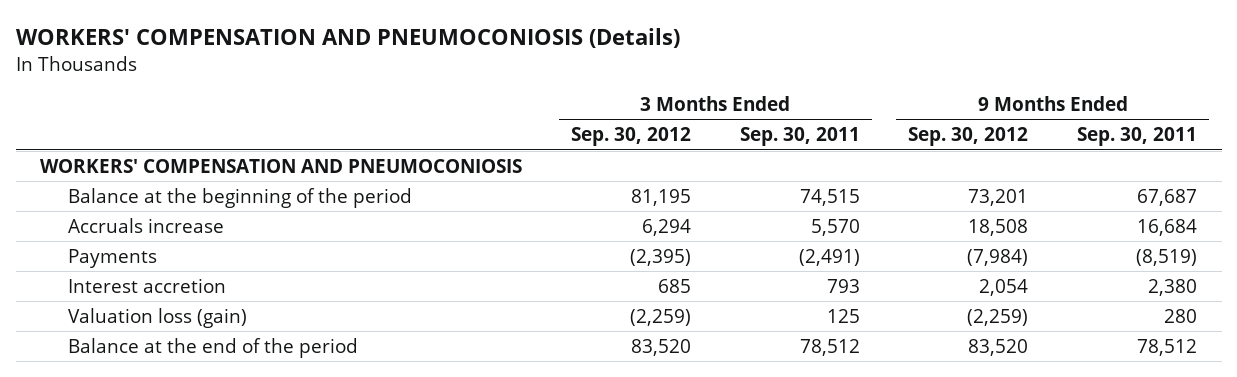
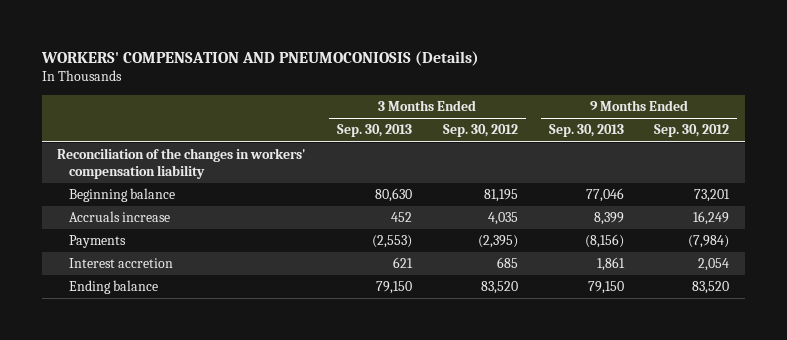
- | 3 Months Ended Sep. 30, 2012 | 3 Months Ended Sep. 30, 2011 | 9 Months Ended Sep. 30, 2012 | 9 Months Ended Sep. 30, 2011
+ | 3 Months Ended Sep. 30, 2013 | 3 Months Ended Sep. 30, 2012 | 9 Months Ended Sep. 30, 2013 | 9 Months Ended Sep. 30, 2012
- WORKERS' COMPENSATION AND PNEUMOCONIOSIS
- Balance at the beginning of the period | 81,195 | 74,515 | 73,201 | 67,687
- Accruals increase | 6,294 | 5,570 | 18,508 | 16,684
+ Reconciliation of the changes in workers' compensation liability
+ Beginning balance | 80,630 | 81,195 | 77,046 | 73,201
+ Accruals increase | 452 | 4,035 | 8,399 | 16,249
- Valuation loss (gain) | (2,259) | 125 | (2,259) | 280
- Balance at the end of the period | 83,520 | 78,512 | 83,520 | 78,512
+ Ending balance | 79,150 | 83,520 | 79,150 | 83,520

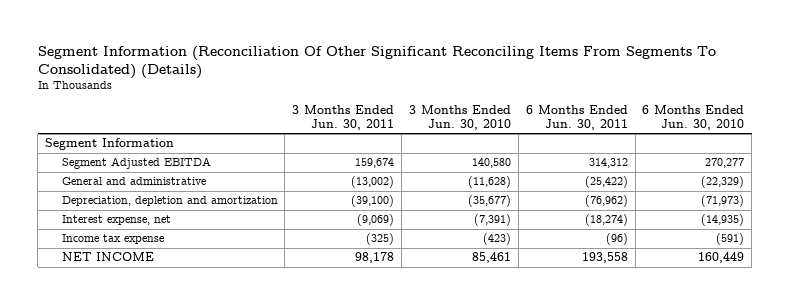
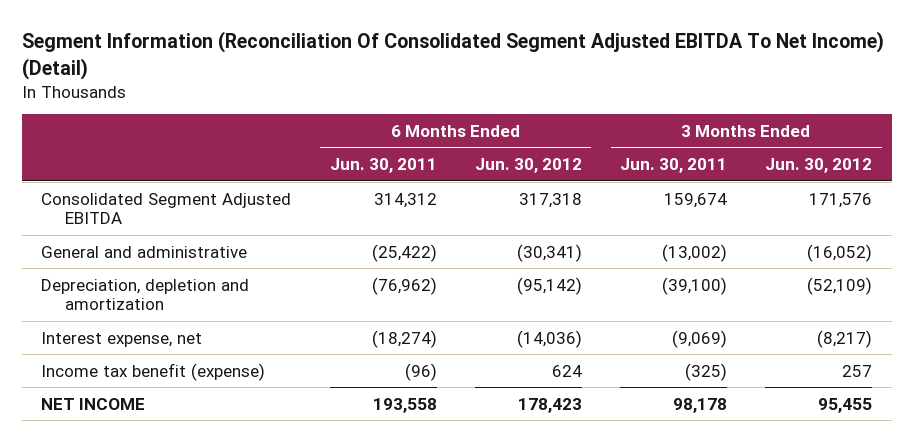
- Segment Information (Reconciliation Of Other Significant Reconciling Items From Segments To Consolidated) (Details)
+ Segment Information (Reconciliation Of Consolidated Segment Adjusted EBITDA To Net Income) (Detail)
- | 3 Months Ended Jun. 30, 2011 | 3 Months Ended Jun. 30, 2010 | 6 Months Ended Jun. 30, 2011 | 6 Months Ended Jun. 30, 2010
+ | 6 Months Ended Jun. 30, 2011 | 6 Months Ended Jun. 30, 2012 | 3 Months Ended Jun. 30, 2011 | 3 Months Ended Jun. 30, 2012
- Segment Information
- Segment Adjusted EBITDA | 159,674 | 140,580 | 314,312 | 270,277
+ Consolidated Segment Adjusted EBITDA | 314,312 | 317,318 | 159,674 | 171,576
- Income tax expense | (325) | (423) | (96) | (591)
+ Income tax benefit (expense) | (96) | 624 | (325) | 257

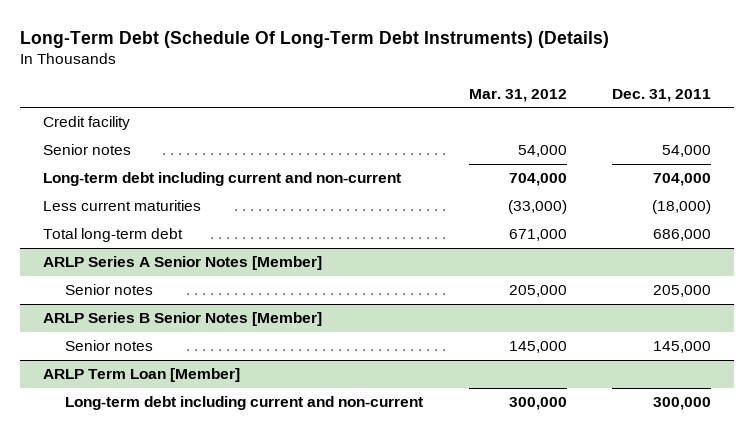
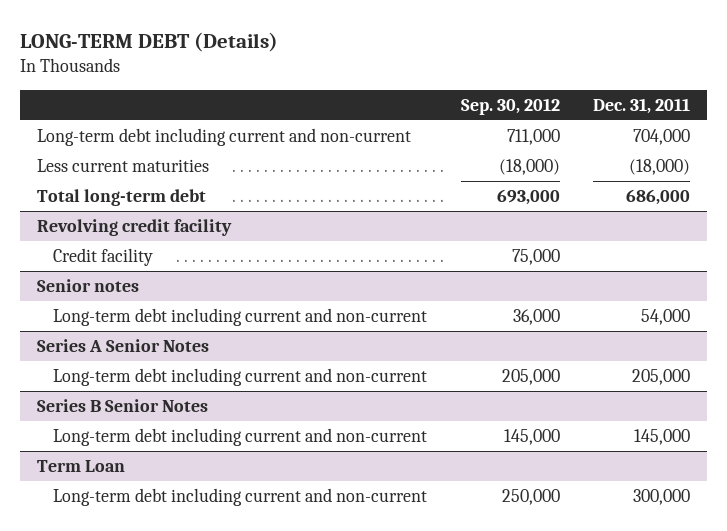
- Long-Term Debt (Schedule Of Long-Term Debt Instruments) (Details)
+ LONG-TERM DEBT (Details)
- | Mar. 31, 2012 | Dec. 31, 2011
+ | Sep. 30, 2012 | Dec. 31, 2011
- Credit facility
- Senior notes | 54,000 | 54,000
- ARLP Series A Senior Notes [Member]
- Senior notes | 205,000 | 205,000
- ARLP Series B Senior Notes [Member]
- Senior notes | 145,000 | 145,000
- ARLP Term Loan [Member]
+ Revolving credit facility
+ Credit facility | 75,000 |
+ Senior notes
+ Long-term debt including current and non-current | 36,000 | 54,000
+ Series A Senior Notes
+ Long-term debt including current and non-current | 205,000 | 205,000
+ Series B Senior Notes
+ Long-term debt including current and non-current | 145,000 | 145,000
+ Term Loan

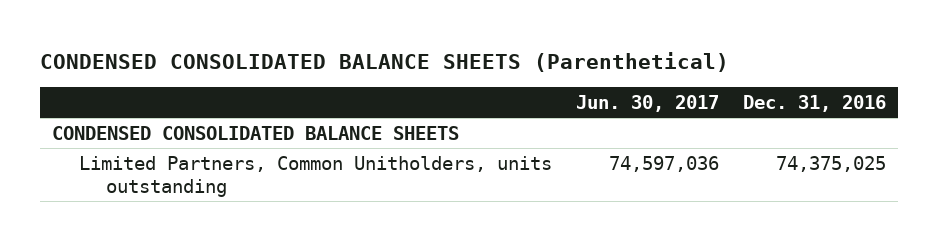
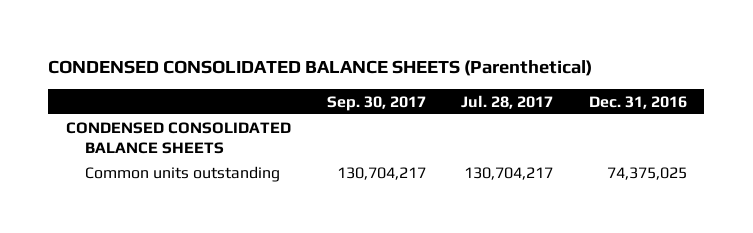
- | Jun. 30, 2017 | Dec. 31, 2016
+ | Sep. 30, 2017 | Jul. 28, 2017 | Dec. 31, 2016
- Limited Partners, Common Unitholders, units outstanding | 74,597,036 | 74,375,025
+ Common units outstanding | 130,704,217 | 130,704,217 | 74,375,025

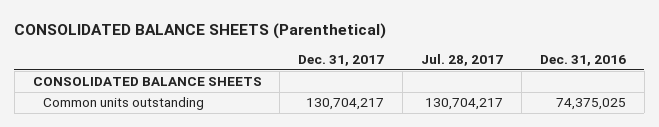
- CONDENSED CONSOLIDATED BALANCE SHEETS (Parenthetical)
+ CONSOLIDATED BALANCE SHEETS (Parenthetical)
- | Sep. 30, 2017 | Jul. 28, 2017 | Dec. 31, 2016
+ | Dec. 31, 2017 | Jul. 28, 2017 | Dec. 31, 2016
- CONDENSED CONSOLIDATED BALANCE SHEETS
+ CONSOLIDATED BALANCE SHEETS

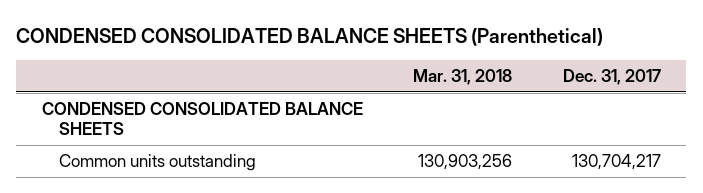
- CONSOLIDATED BALANCE SHEETS (Parenthetical)
+ CONDENSED CONSOLIDATED BALANCE SHEETS (Parenthetical)
- | Dec. 31, 2017 | Jul. 28, 2017 | Dec. 31, 2016
+ | Mar. 31, 2018 | Dec. 31, 2017
- CONSOLIDATED BALANCE SHEETS
+ CONDENSED CONSOLIDATED BALANCE SHEETS

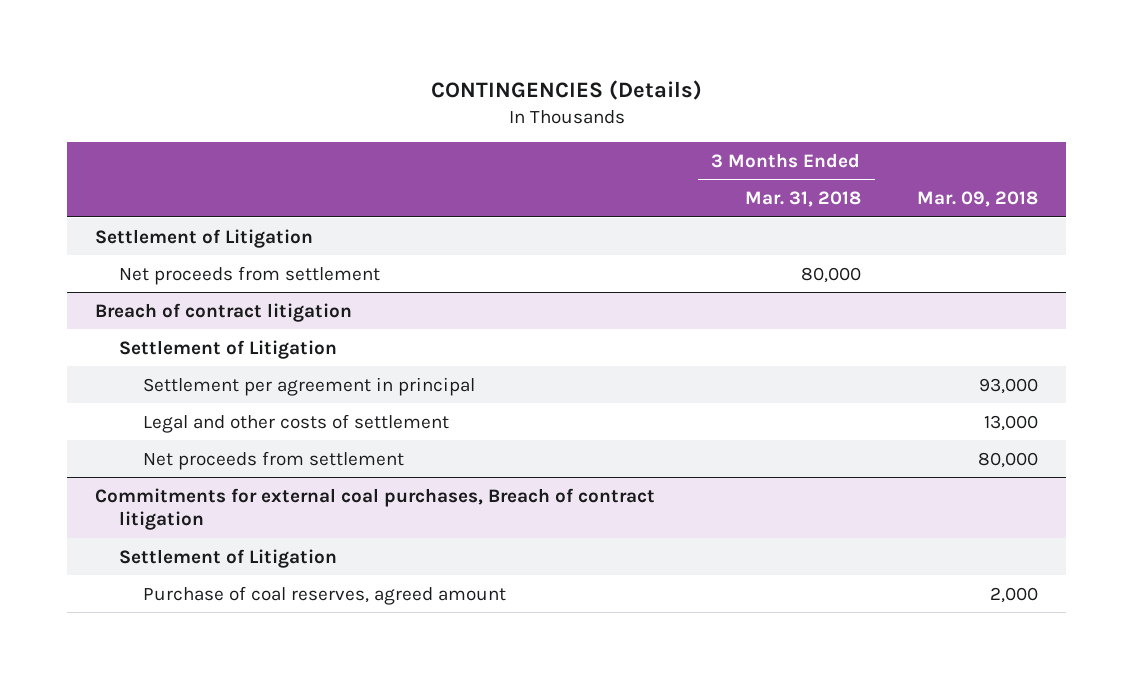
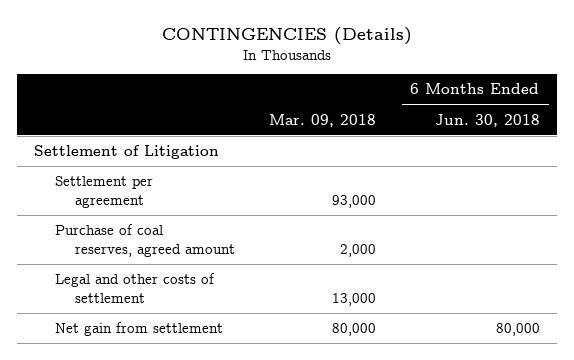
- | 3 Months Ended Mar. 31, 2018 | Mar. 09, 2018
+ | Mar. 09, 2018 | 6 Months Ended Jun. 30, 2018
- Net proceeds from settlement | 80,000 |
- Breach of contract litigation
- Settlement of Litigation
- Settlement per agreement in principal | | 93,000
- Legal and other costs of settlement | | 13,000
- Net proceeds from settlement | | 80,000
- Commitments for external coal purchases, Breach of contract litigation
- Settlement of Litigation
+ Settlement per agreement | 93,000 |
+ Legal and other costs of settlement | 13,000 |
+ Net gain from settlement | 80,000 | 80,000

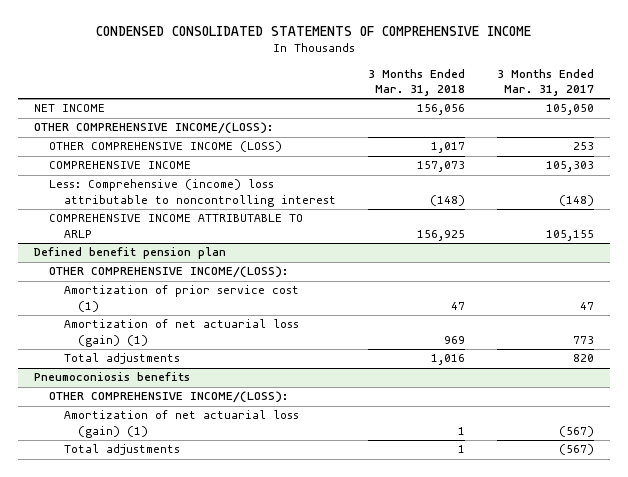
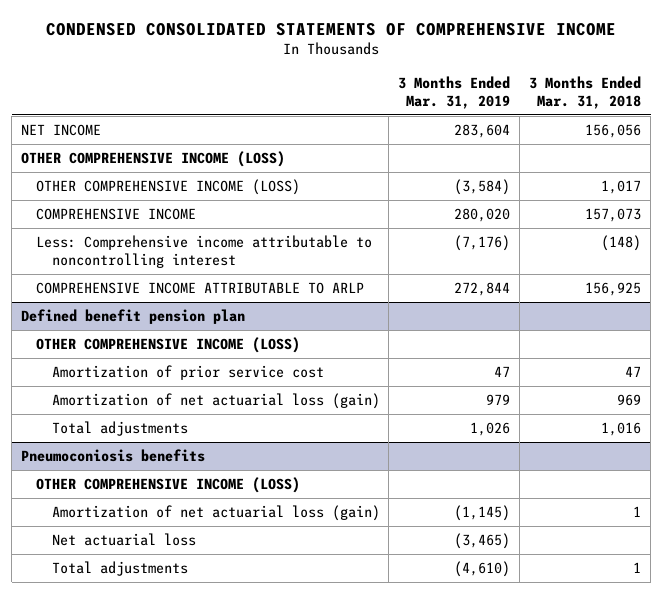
- | 3 Months Ended Mar. 31, 2018 | 3 Months Ended Mar. 31, 2017
+ | 3 Months Ended Mar. 31, 2019 | 3 Months Ended Mar. 31, 2018
- OTHER COMPREHENSIVE INCOME/(LOSS):
+ OTHER COMPREHENSIVE INCOME (LOSS)
- Less: Comprehensive (income) loss attributable to noncontrolling interest | (148) | (148)
+ Less: Comprehensive income attributable to noncontrolling interest | (7,176) | (148)
@ Defined benefit pension plan
- OTHER COMPREHENSIVE INCOME/(LOSS):
- Amortization of prior service cost (1) | 47 | 47
- Amortization of net actuarial loss (gain) (1) | 969 | 773
+ OTHER COMPREHENSIVE INCOME (LOSS)
+ Amortization of prior service cost | 47 | 47
+ Amortization of net actuarial loss (gain) | 979 | 969
@ Pneumoconiosis benefits
- OTHER COMPREHENSIVE INCOME/(LOSS):
- Amortization of net actuarial loss (gain) (1) | 1 | (567)
+ OTHER COMPREHENSIVE INCOME (LOSS)
+ Amortization of net actuarial loss (gain) | (1,145) | 1
+ Net actuarial loss | (3,465) |

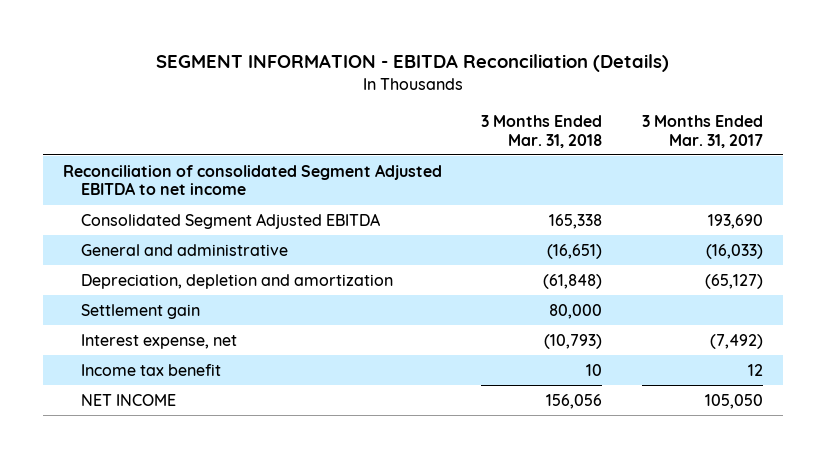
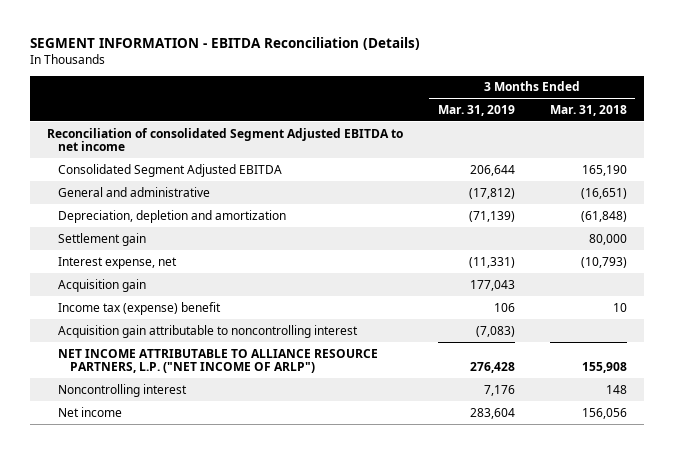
- | 3 Months Ended Mar. 31, 2018 | 3 Months Ended Mar. 31, 2017
+ | 3 Months Ended Mar. 31, 2019 | 3 Months Ended Mar. 31, 2018
- Consolidated Segment Adjusted EBITDA | 165,338 | 193,690
+ Consolidated Segment Adjusted EBITDA | 206,644 | 165,190
- Income tax benefit | 10 | 12
- NET INCOME | 156,056 | 105,050
+ Acquisition gain | 177,043 |
+ Income tax (expense) benefit | 106 | 10
+ Acquisition gain attributable to noncontrolling interest | (7,083) |
+ NET INCOME ATTRIBUTABLE TO ALLIANCE RESOURCE PARTNERS, L.P. ("NET INCOME OF ARLP") | 276,428 | 155,908
+ Noncontrolling interest | 7,176 | 148
+ Net income | 283,604 | 156,056

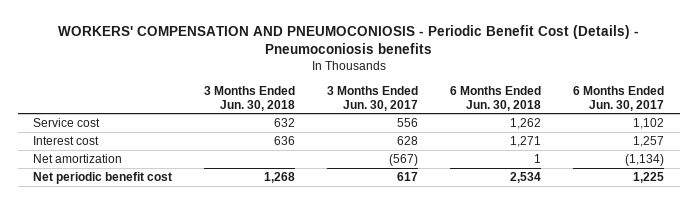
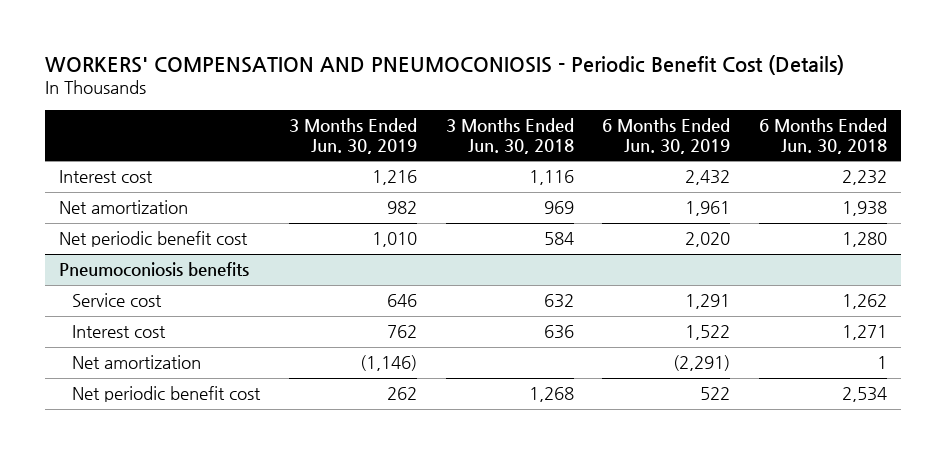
- WORKERS' COMPENSATION AND PNEUMOCONIOSIS - Periodic Benefit Cost (Details) - Pneumoconiosis benefits
+ WORKERS' COMPENSATION AND PNEUMOCONIOSIS - Periodic Benefit Cost (Details)
- | 3 Months Ended Jun. 30, 2018 | 3 Months Ended Jun. 30, 2017 | 6 Months Ended Jun. 30, 2018 | 6 Months Ended Jun. 30, 2017
+ | 3 Months Ended Jun. 30, 2019 | 3 Months Ended Jun. 30, 2018 | 6 Months Ended Jun. 30, 2019 | 6 Months Ended Jun. 30, 2018
+ Interest cost | 1,216 | 1,116 | 2,432 | 2,232
+ Net amortization | 982 | 969 | 1,961 | 1,938
+ Net periodic benefit cost | 1,010 | 584 | 2,020 | 1,280
+ Pneumoconiosis benefits

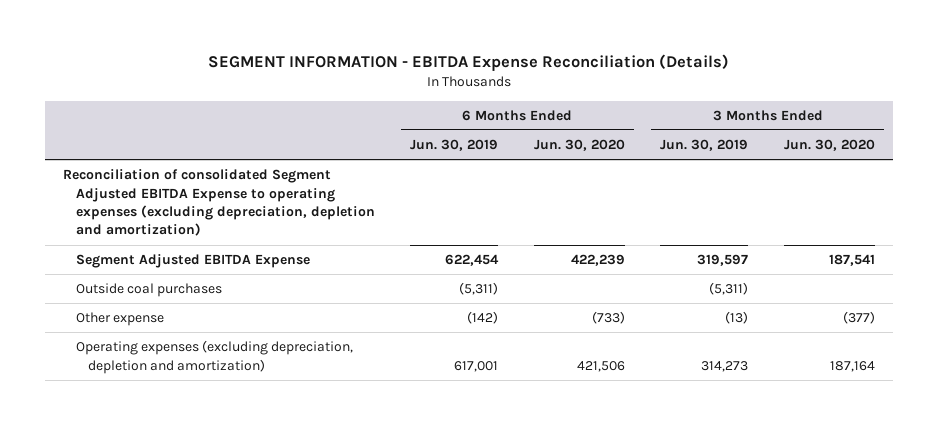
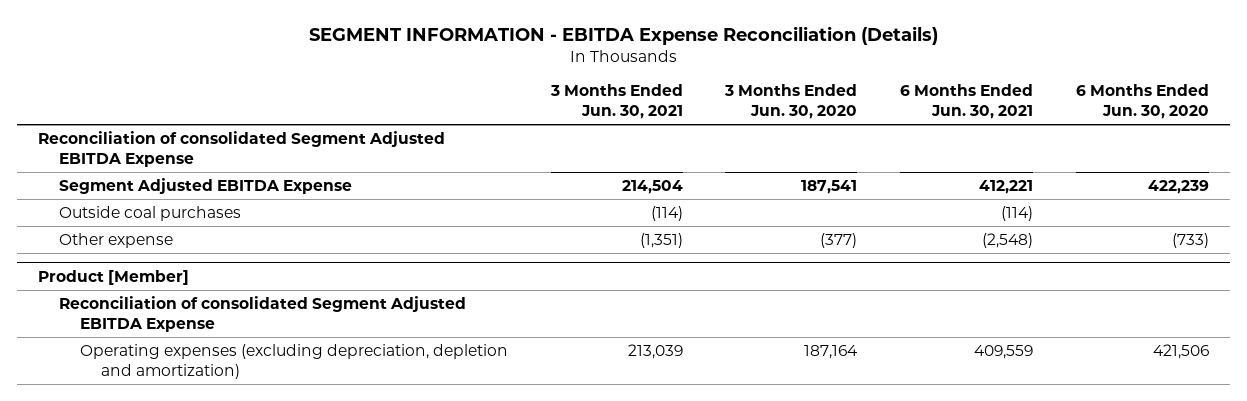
- | 6 Months Ended Jun. 30, 2019 | 6 Months Ended Jun. 30, 2020 | 3 Months Ended Jun. 30, 2019 | 3 Months Ended Jun. 30, 2020
+ | 3 Months Ended Jun. 30, 2021 | 3 Months Ended Jun. 30, 2020 | 6 Months Ended Jun. 30, 2021 | 6 Months Ended Jun. 30, 2020
- Reconciliation of consolidated Segment Adjusted EBITDA Expense to operating expenses (excluding depreciation, depletion and amortization)
+ Reconciliation of consolidated Segment Adjusted EBITDA Expense
+ Product [Member]
+ Reconciliation of consolidated Segment Adjusted EBITDA Expense

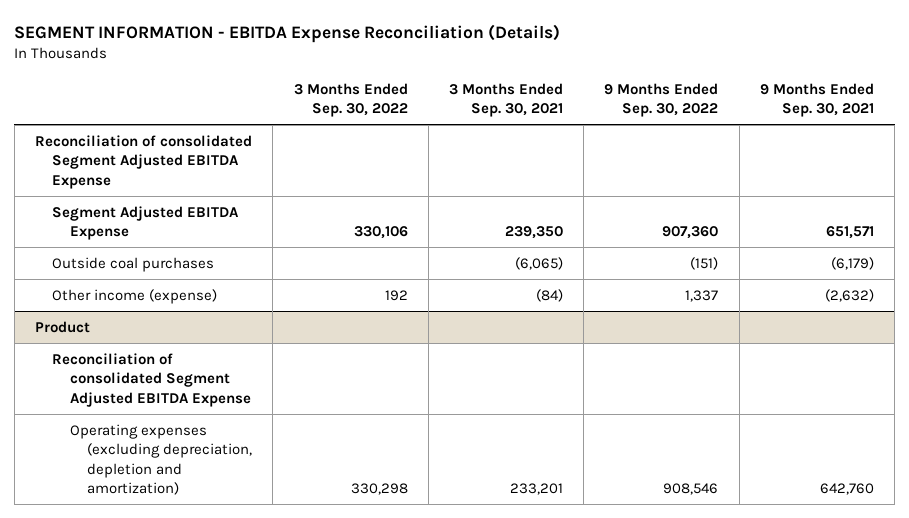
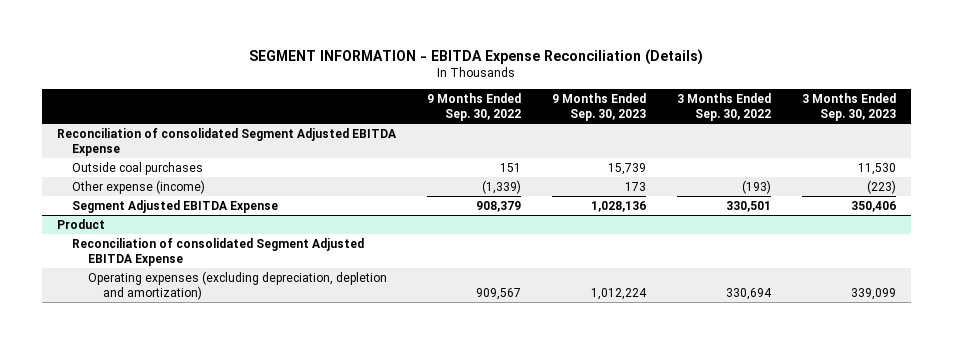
- | 3 Months Ended Sep. 30, 2022 | 3 Months Ended Sep. 30, 2021 | 9 Months Ended Sep. 30, 2022 | 9 Months Ended Sep. 30, 2021
+ | 9 Months Ended Sep. 30, 2022 | 9 Months Ended Sep. 30, 2023 | 3 Months Ended Sep. 30, 2022 | 3 Months Ended Sep. 30, 2023
- Segment Adjusted EBITDA Expense | 330,106 | 239,350 | 907,360 | 651,571
- Outside coal purchases | | (6,065) | (151) | (6,179)
- Other income (expense) | 192 | (84) | 1,337 | (2,632)
+ Outside coal purchases | 151 | 15,739 | | 11,530
+ Other expense (income) | (1,339) | 173 | (193) | (223)
+ Segment Adjusted EBITDA Expense | 908,379 | 1,028,136 | 330,501 | 350,406
@ Product
- Operating expenses (excluding depreciation, depletion and amortization) | 330,298 | 233,201 | 908,546 | 642,760
+ Operating expenses (excluding depreciation, depletion and amortization) | 909,567 | 1,012,224 | 330,694 | 339,099

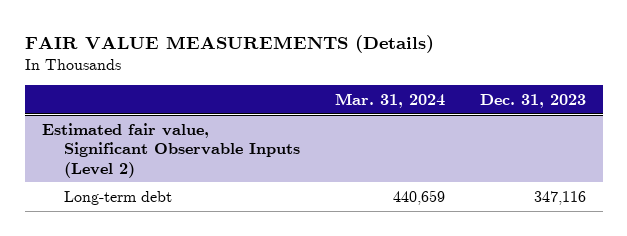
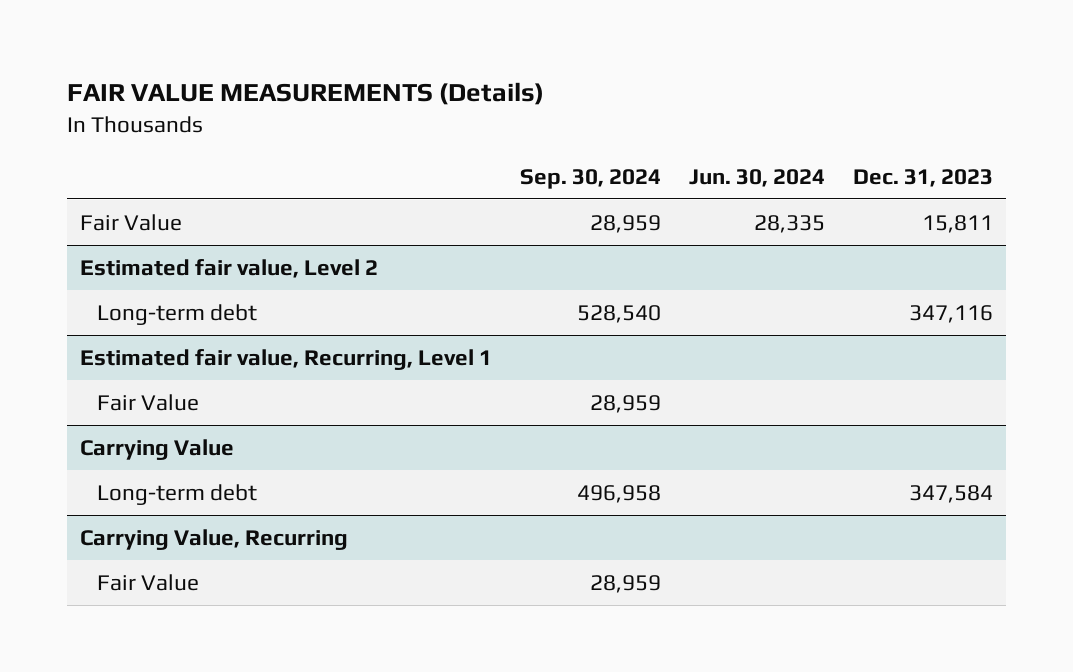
- | Mar. 31, 2024 | Dec. 31, 2023
+ | Sep. 30, 2024 | Jun. 30, 2024 | Dec. 31, 2023
- Estimated fair value, Significant Observable Inputs (Level 2)
+ Fair Value | 28,959 | 28,335 | 15,811
+ Estimated fair value, Level 2
+ Estimated fair value, Recurring, Level 1
+ Fair Value | 28,959 | |
+ Carrying Value
+ Long-term debt | 496,958 | | 347,584
+ Carrying Value, Recurring
+ Fair Value | 28,959 | |

